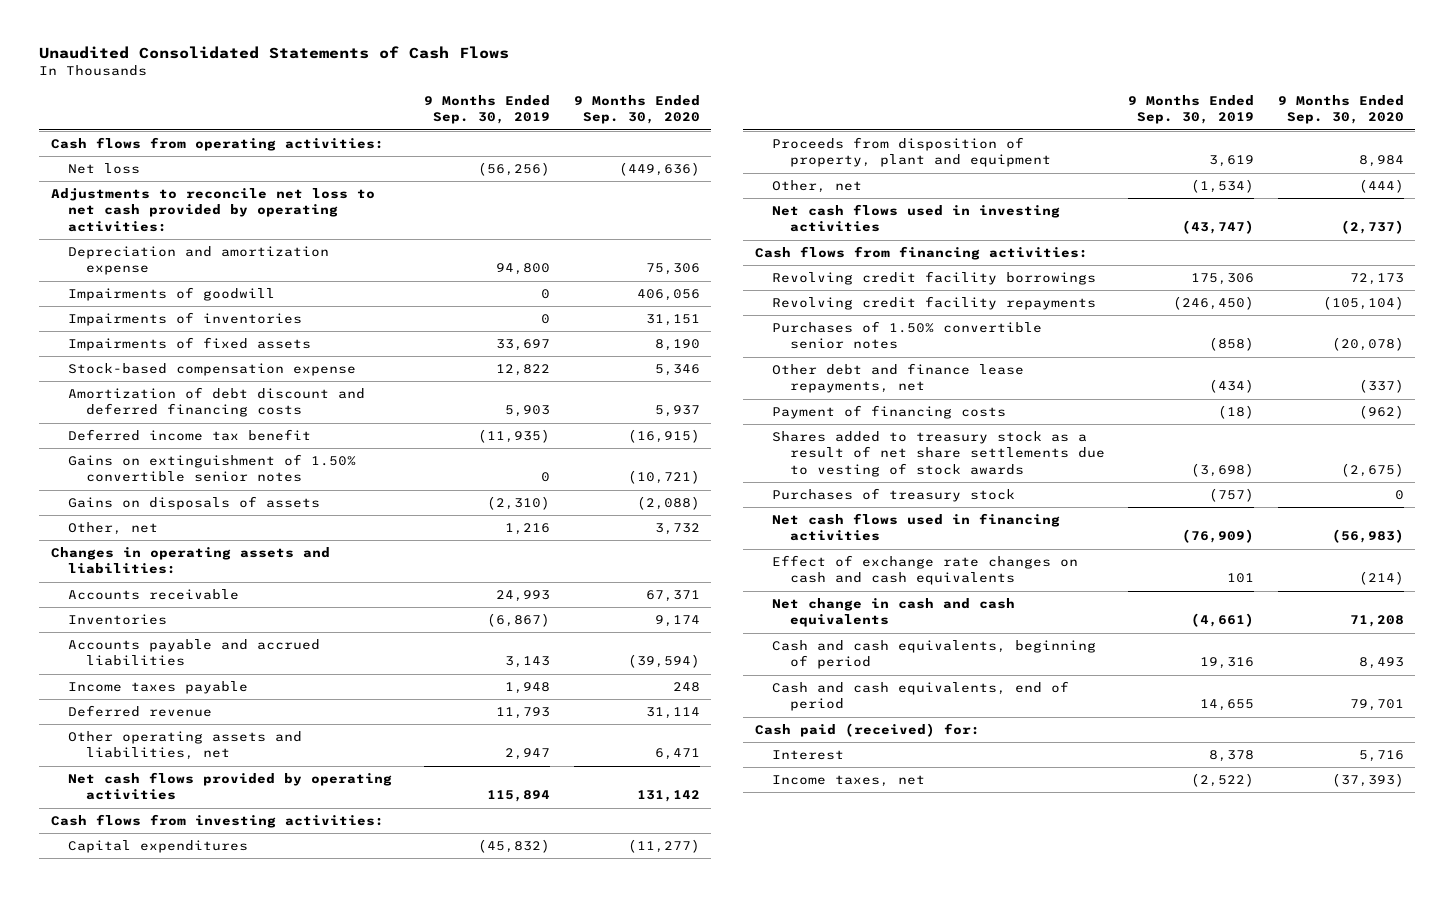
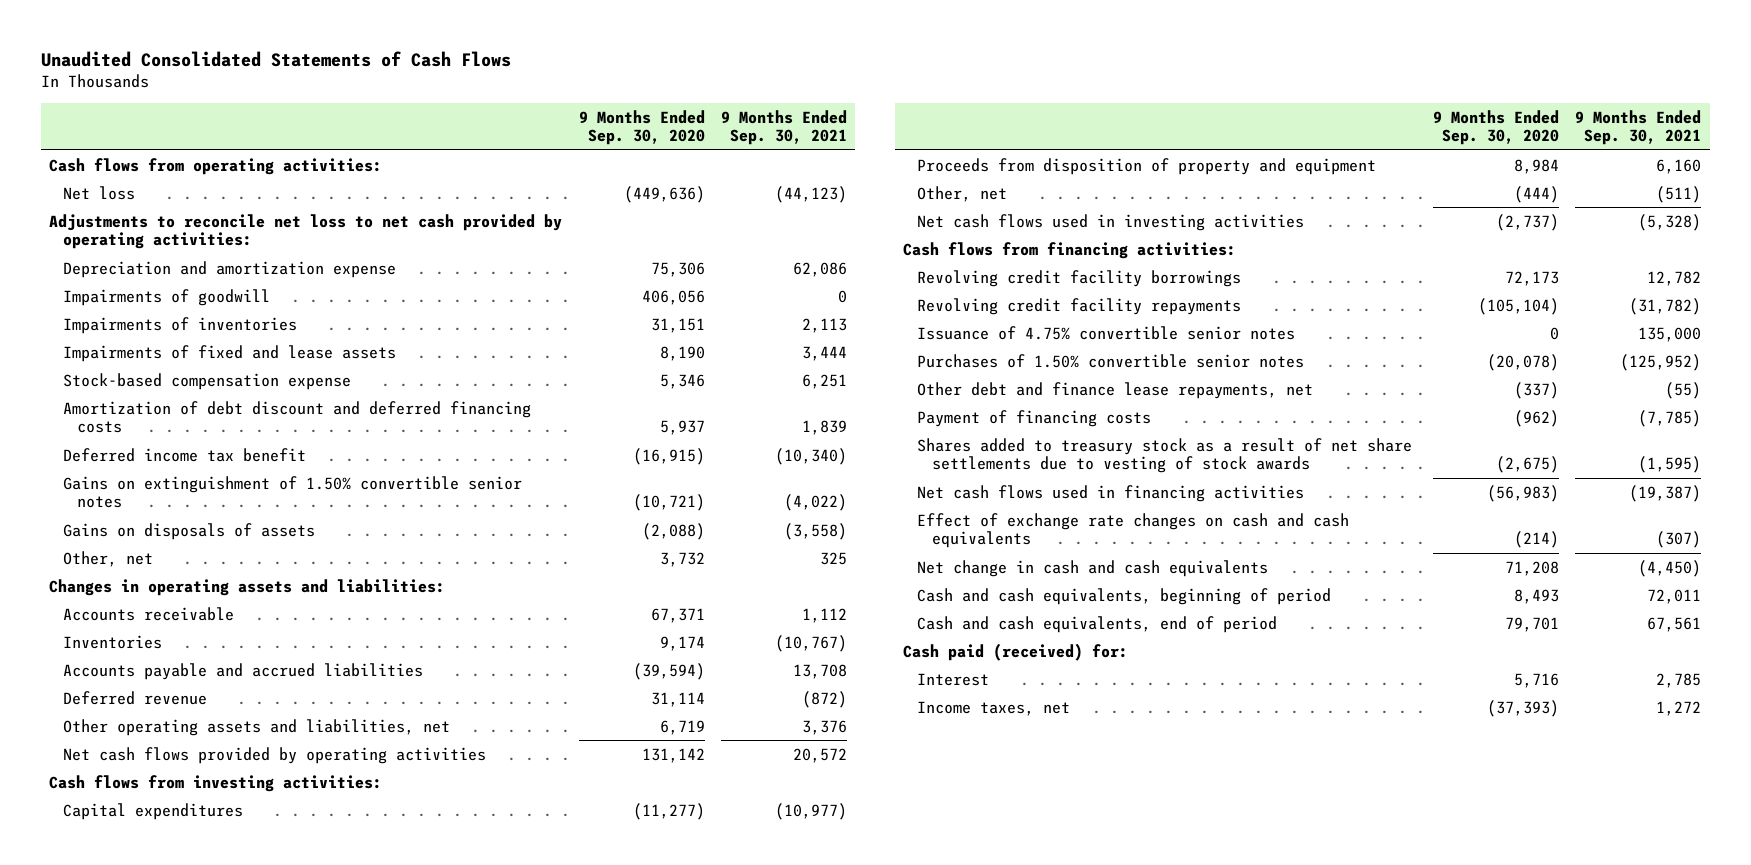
- | 9 Months Ended Sep. 30, 2019 | 9 Months Ended Sep. 30, 2020
+ | 9 Months Ended Sep. 30, 2020 | 9 Months Ended Sep. 30, 2021
- Impairments of fixed assets | 33,697 | 8,190
+ Impairments of fixed and lease assets | 8,190 | 3,444
- Income taxes payable | 1,948 | 248
- Other operating assets and liabilities, net | 2,947 | 6,471
+ Other operating assets and liabilities, net | 6,719 | 3,376
- Proceeds from disposition of property, plant and equipment | 3,619 | 8,984
+ Proceeds from disposition of property and equipment | 8,984 | 6,160
+ Issuance of 4.75% convertible senior notes | 0 | 135,000
- Purchases of treasury stock | (757) | 0

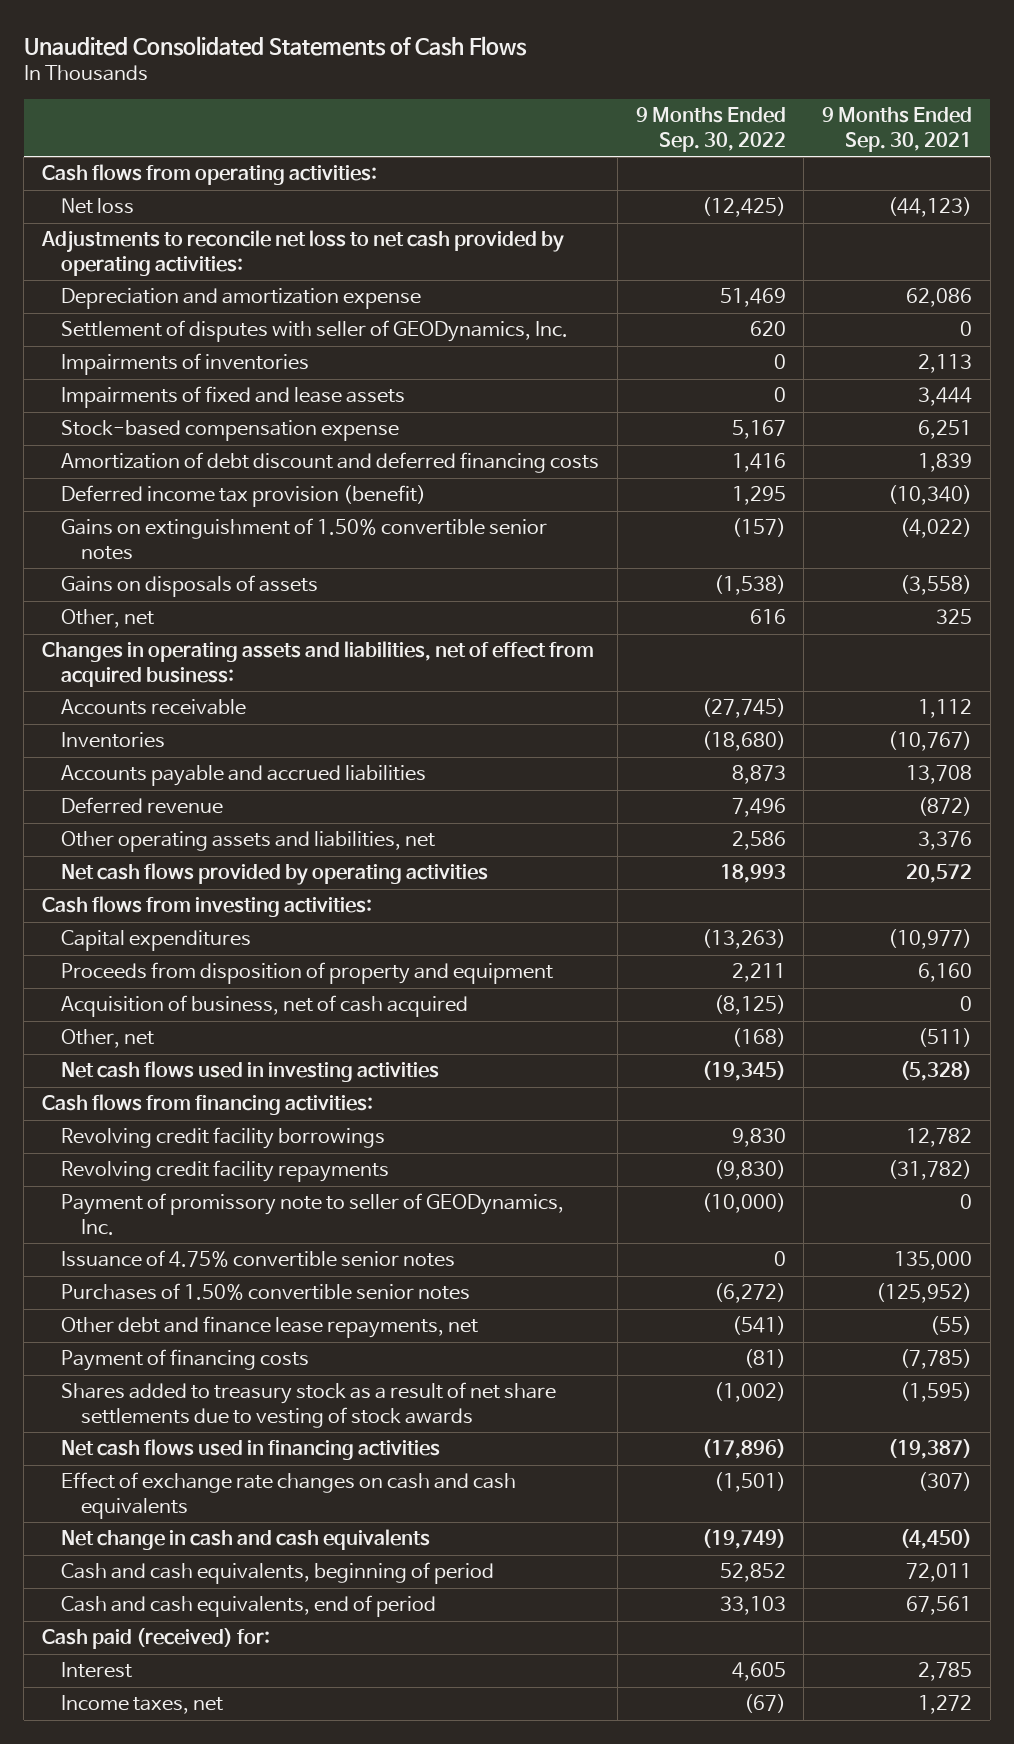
- | 9 Months Ended Sep. 30, 2020 | 9 Months Ended Sep. 30, 2021
+ | 9 Months Ended Sep. 30, 2022 | 9 Months Ended Sep. 30, 2021
- Impairments of goodwill | 406,056 | 0
+ Settlement of disputes with seller of GEODynamics, Inc. | 620 | 0
- Deferred income tax benefit | (16,915) | (10,340)
+ Deferred income tax provision (benefit) | 1,295 | (10,340)
- Changes in operating assets and liabilities:
+ Changes in operating assets and liabilities, net of effect from acquired business:
+ Acquisition of business, net of cash acquired | (8,125) | 0
+ Payment of promissory note to seller of GEODynamics, Inc. | (10,000) | 0

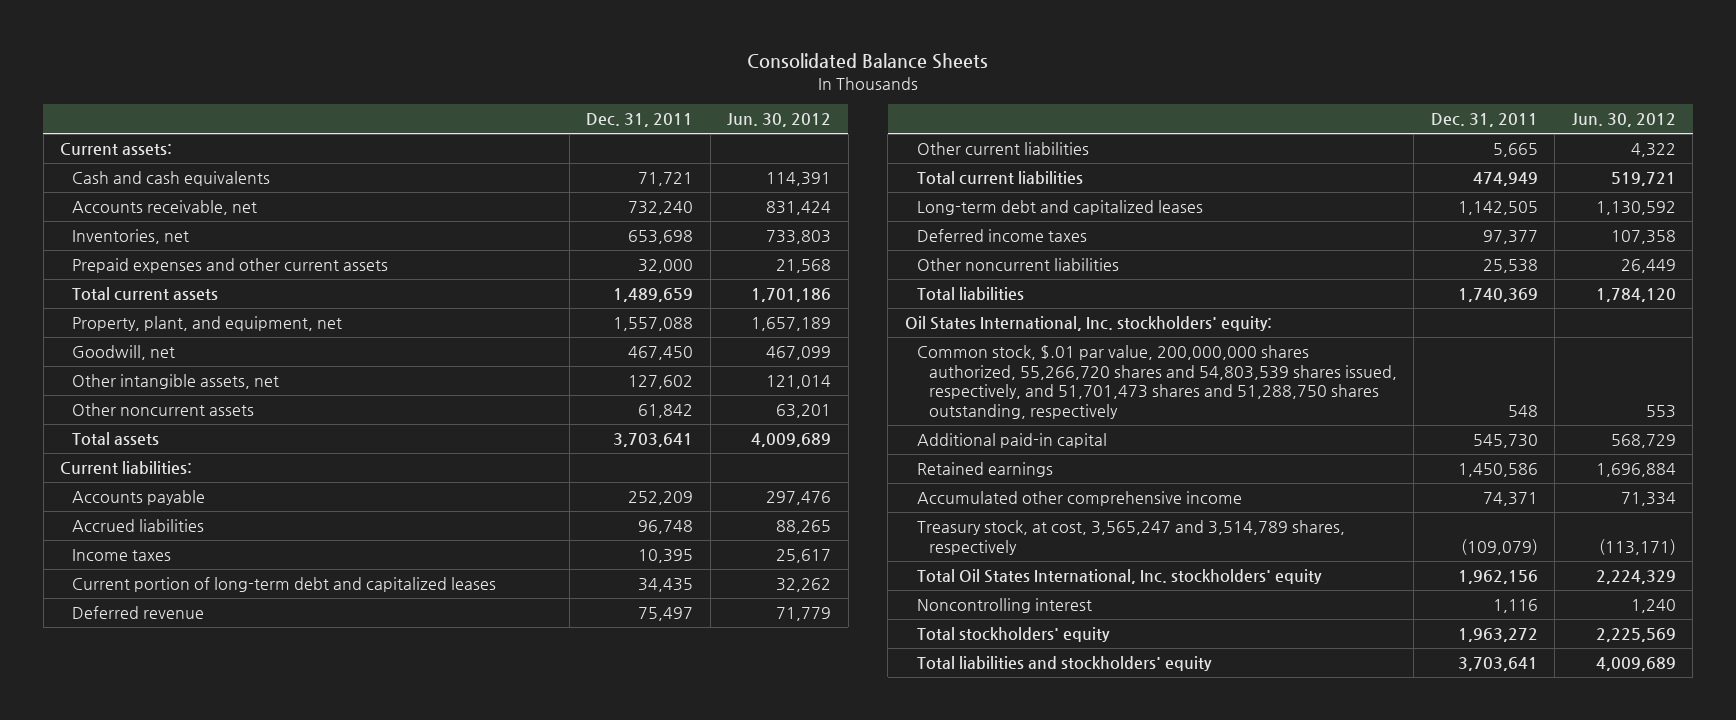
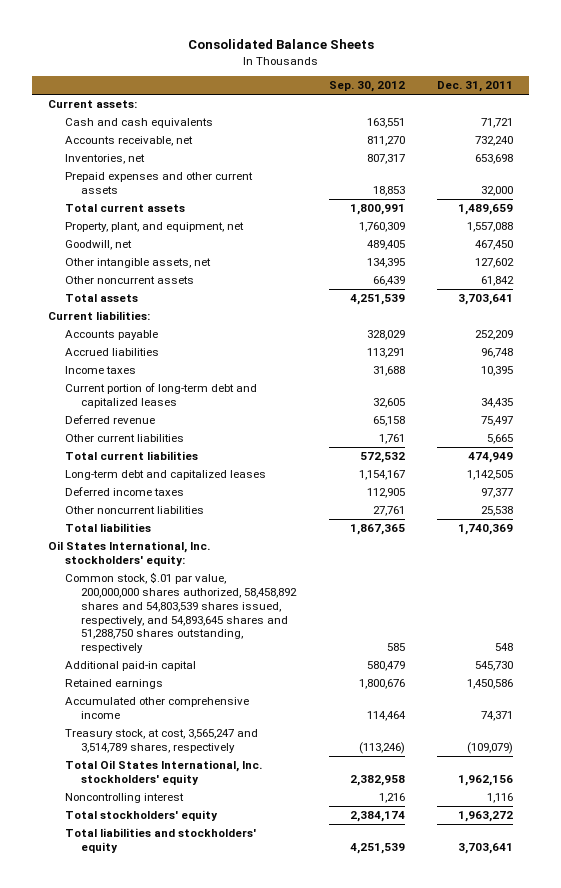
- | Dec. 31, 2011 | Jun. 30, 2012
+ | Sep. 30, 2012 | Dec. 31, 2011
- Common stock, $.01 par value, 200,000,000 shares authorized, 55,266,720 shares and 54,803,539 shares issued, respectively, and 51,701,473 shares and 51,288,750 shares outstanding, respectively | 548 | 553
+ Common stock, $.01 par value, 200,000,000 shares authorized, 58,458,892 shares and 54,803,539 shares issued, respectively, and 54,893,645 shares and 51,288,750 shares outstanding, respectively | 585 | 548

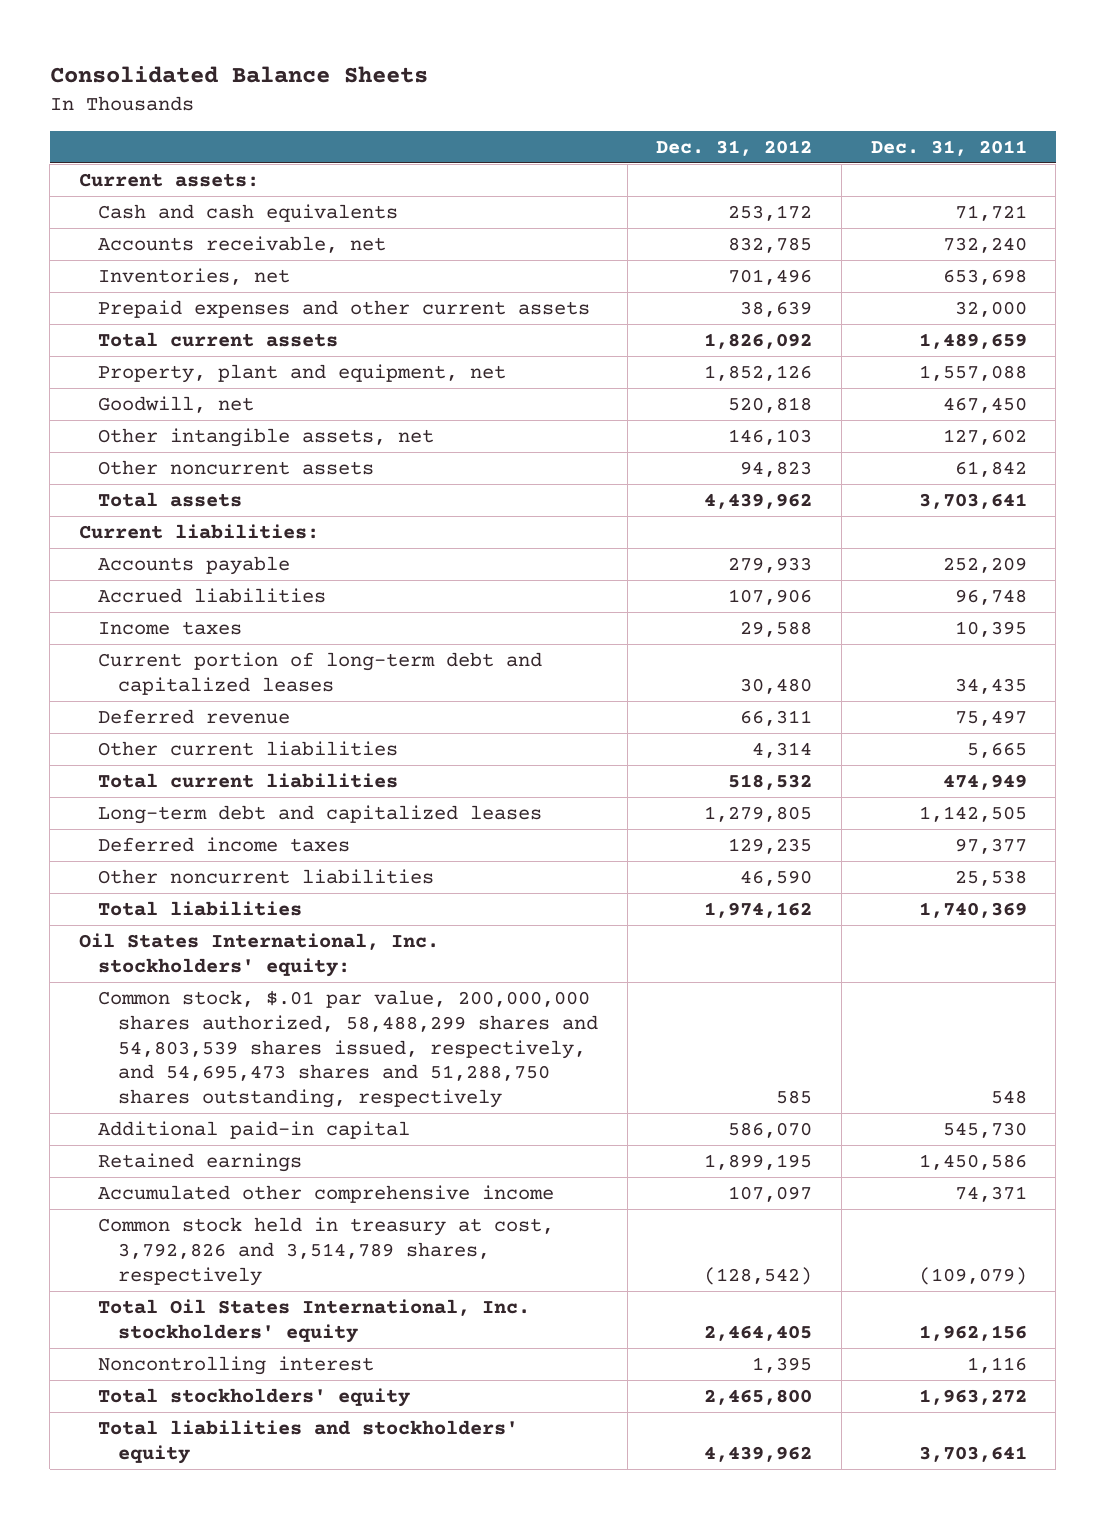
- | Sep. 30, 2012 | Dec. 31, 2011
+ | Dec. 31, 2012 | Dec. 31, 2011
- Property, plant, and equipment, net | 1,760,309 | 1,557,088
+ Property, plant and equipment, net | 1,852,126 | 1,557,088
- Common stock, $.01 par value, 200,000,000 shares authorized, 58,458,892 shares and 54,803,539 shares issued, respectively, and 54,893,645 shares and 51,288,750 shares outstanding, respectively | 585 | 548
+ Common stock, $.01 par value, 200,000,000 shares authorized, 58,488,299 shares and 54,803,539 shares issued, respectively, and 54,695,473 shares and 51,288,750 shares outstanding, respectively | 585 | 548
- Treasury stock, at cost, 3,565,247 and 3,514,789 shares, respectively | (113,246) | (109,079)
+ Common stock held in treasury at cost, 3,792,826 and 3,514,789 shares, respectively | (128,542) | (109,079)

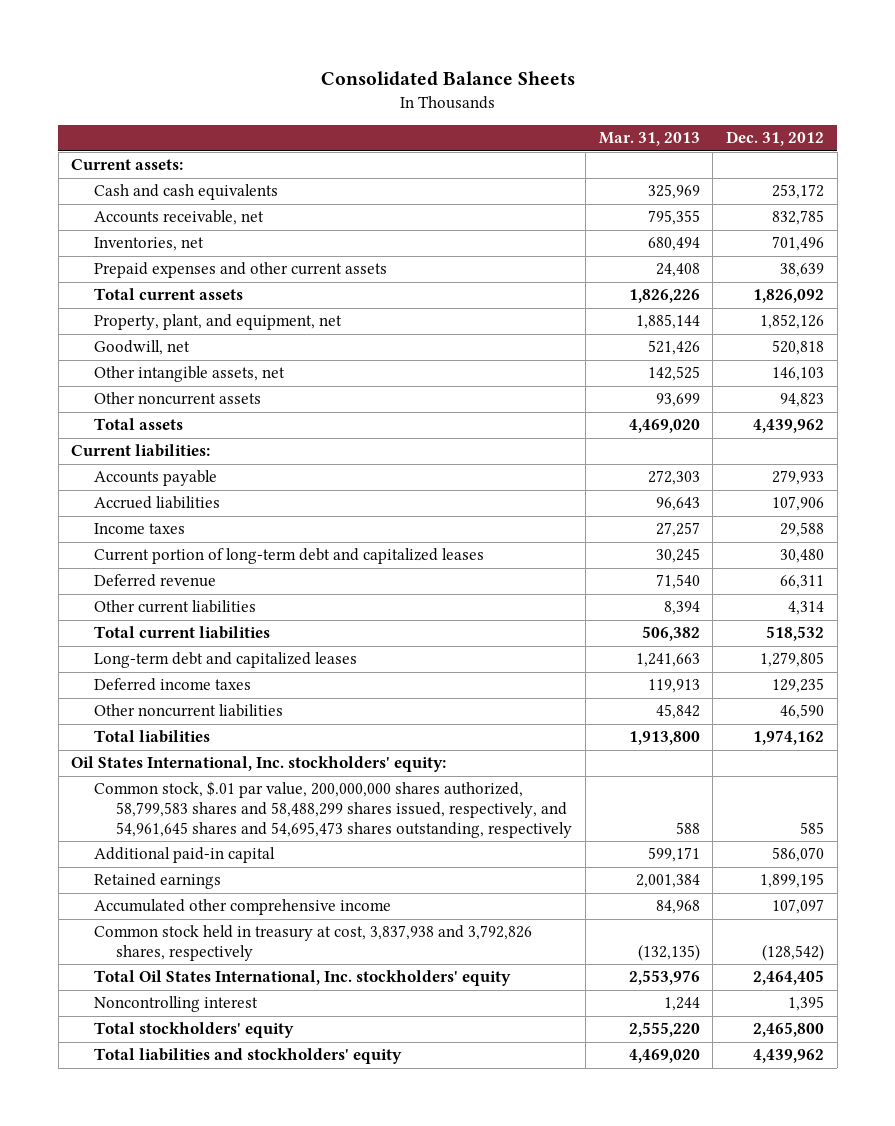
- | Dec. 31, 2012 | Dec. 31, 2011
+ | Mar. 31, 2013 | Dec. 31, 2012
- Property, plant and equipment, net | 1,852,126 | 1,557,088
+ Property, plant, and equipment, net | 1,885,144 | 1,852,126
- Common stock, $.01 par value, 200,000,000 shares authorized, 58,488,299 shares and 54,803,539 shares issued, respectively, and 54,695,473 shares and 51,288,750 shares outstanding, respectively | 585 | 548
+ Common stock, $.01 par value, 200,000,000 shares authorized, 58,799,583 shares and 58,488,299 shares issued, respectively, and 54,961,645 shares and 54,695,473 shares outstanding, respectively | 588 | 585
- Common stock held in treasury at cost, 3,792,826 and 3,514,789 shares, respectively | (128,542) | (109,079)
+ Common stock held in treasury at cost, 3,837,938 and 3,792,826 shares, respectively | (132,135) | (128,542)

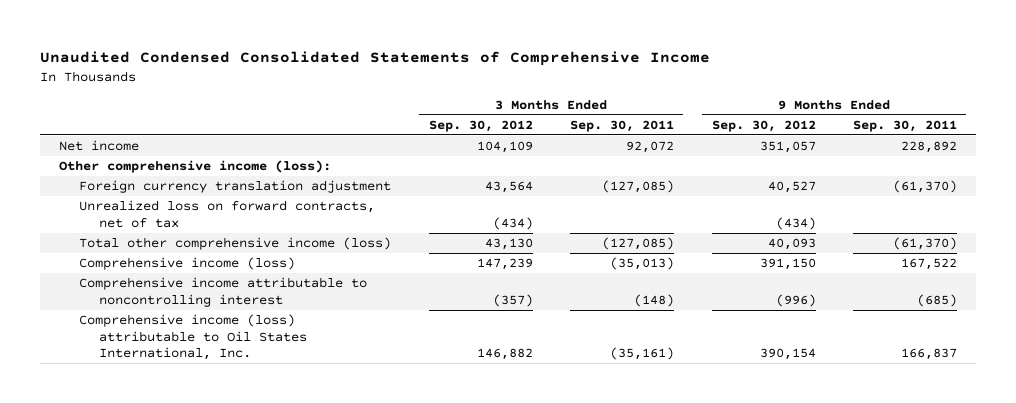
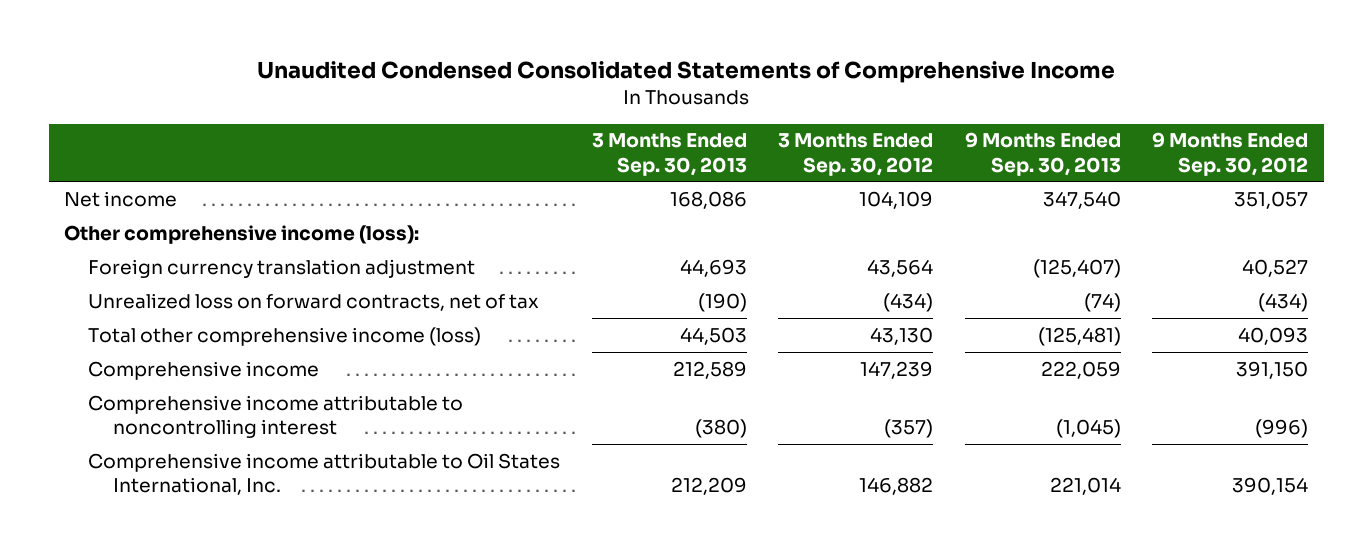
- | 3 Months Ended Sep. 30, 2012 | 3 Months Ended Sep. 30, 2011 | 9 Months Ended Sep. 30, 2012 | 9 Months Ended Sep. 30, 2011
+ | 3 Months Ended Sep. 30, 2013 | 3 Months Ended Sep. 30, 2012 | 9 Months Ended Sep. 30, 2013 | 9 Months Ended Sep. 30, 2012
- Comprehensive income (loss) | 147,239 | (35,013) | 391,150 | 167,522
+ Comprehensive income | 212,589 | 147,239 | 222,059 | 391,150
- Comprehensive income (loss) attributable to Oil States International, Inc. | 146,882 | (35,161) | 390,154 | 166,837
+ Comprehensive income attributable to Oil States International, Inc. | 212,209 | 146,882 | 221,014 | 390,154

